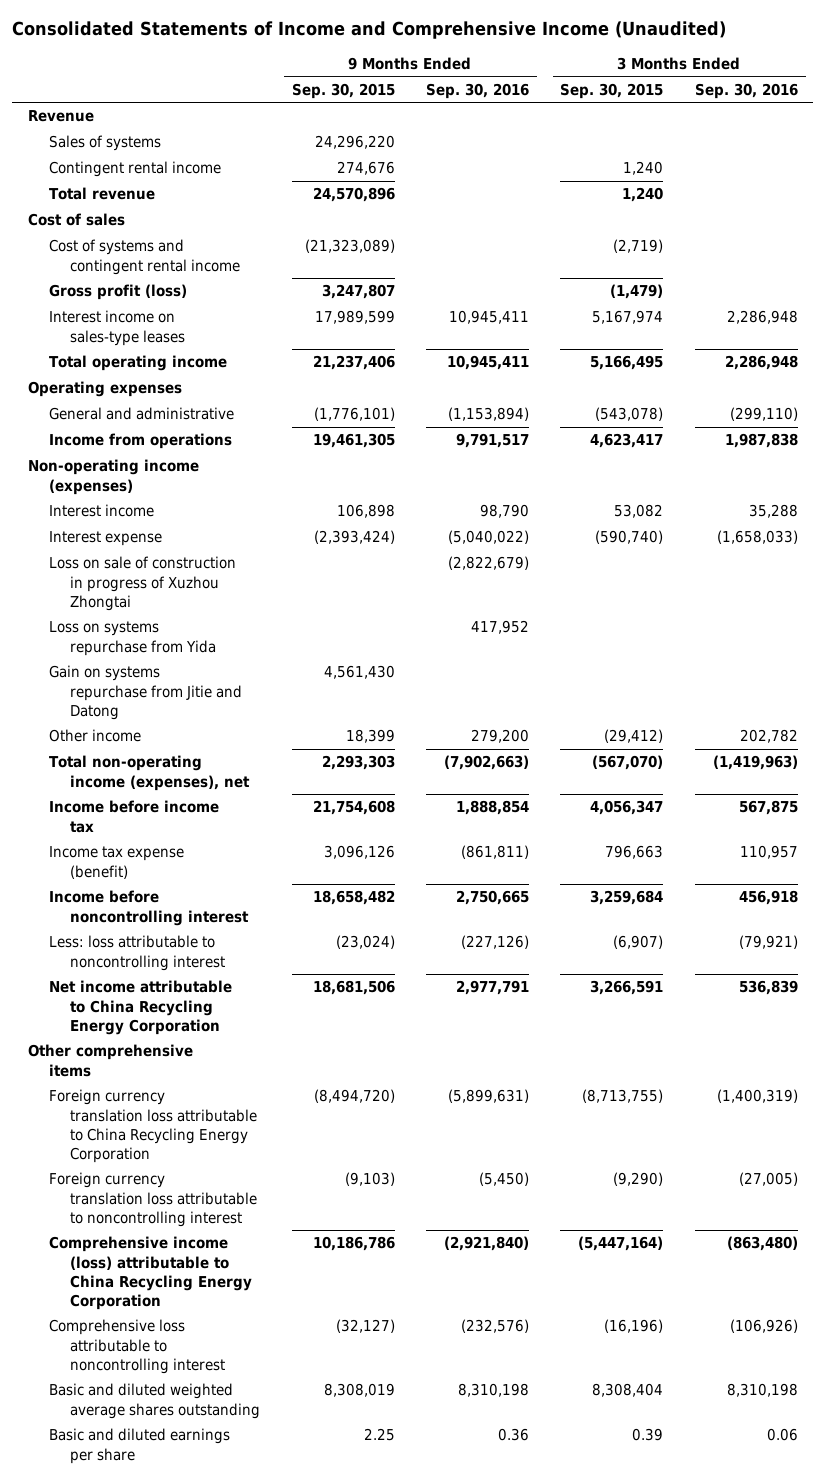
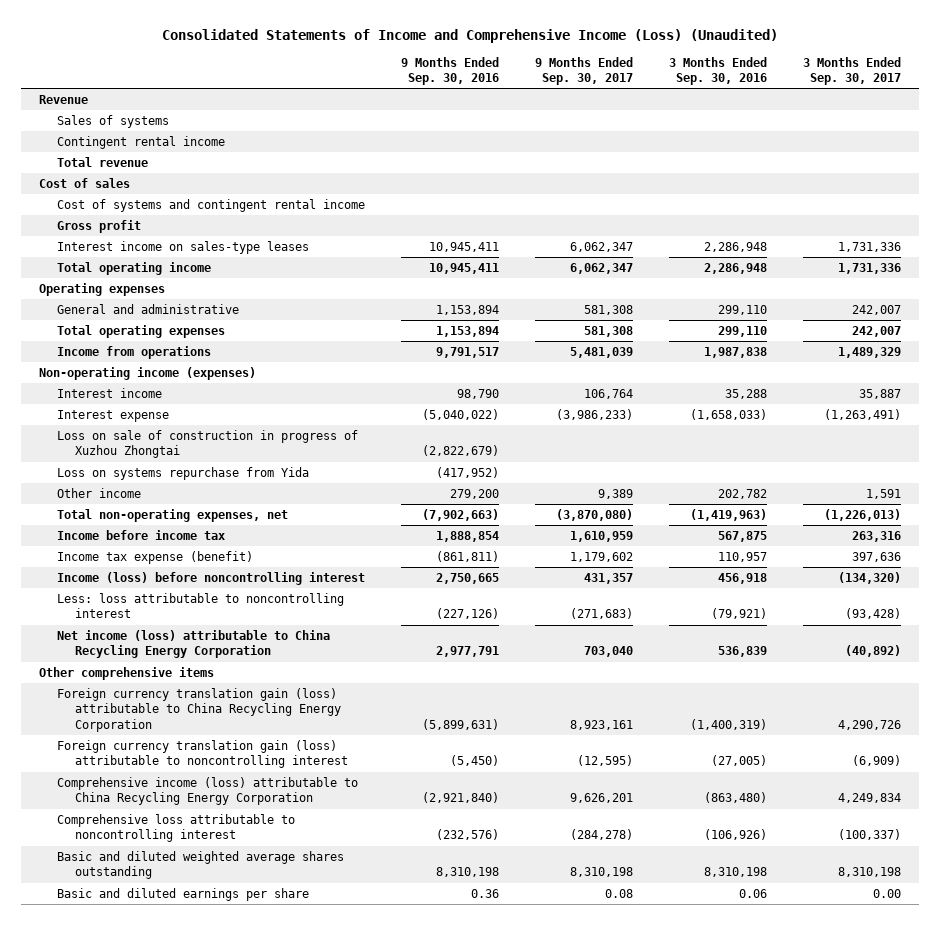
- Consolidated Statements of Income and Comprehensive Income (Unaudited)
+ Consolidated Statements of Income and Comprehensive Income (Loss) (Unaudited)
- | 9 Months Ended Sep. 30, 2015 | 9 Months Ended Sep. 30, 2016 | 3 Months Ended Sep. 30, 2015 | 3 Months Ended Sep. 30, 2016
+ | 9 Months Ended Sep. 30, 2016 | 9 Months Ended Sep. 30, 2017 | 3 Months Ended Sep. 30, 2016 | 3 Months Ended Sep. 30, 2017
- Gross profit (loss) | 3,247,807 | | (1,479) |
+ Gross profit
- General and administrative | (1,776,101) | (1,153,894) | (543,078) | (299,110)
+ General and administrative | 1,153,894 | 581,308 | 299,110 | 242,007
+ Total operating expenses | 1,153,894 | 581,308 | 299,110 | 242,007
- Loss on systems repurchase from Yida | | 417,952 | |
- Gain on systems repurchase from Jitie and Datong | 4,561,430 | | |
+ Loss on systems repurchase from Yida | (417,952) | | |
- Total non-operating income (expenses), net | 2,293,303 | (7,902,663) | (567,070) | (1,419,963)
+ Total non-operating expenses, net | (7,902,663) | (3,870,080) | (1,419,963) | (1,226,013)
- Income before noncontrolling interest | 18,658,482 | 2,750,665 | 3,259,684 | 456,918
+ Income (loss) before noncontrolling interest | 2,750,665 | 431,357 | 456,918 | (134,320)
- Net income attributable to China Recycling Energy Corporation | 18,681,506 | 2,977,791 | 3,266,591 | 536,839
+ Net income (loss) attributable to China Recycling Energy Corporation | 2,977,791 | 703,040 | 536,839 | (40,892)
- Foreign currency translation loss attributable to China Recycling Energy Corporation | (8,494,720) | (5,899,631) | (8,713,755) | (1,400,319)
- Foreign currency translation loss attributable to noncontrolling interest | (9,103) | (5,450) | (9,290) | (27,005)
+ Foreign currency translation gain (loss) attributable to China Recycling Energy Corporation | (5,899,631) | 8,923,161 | (1,400,319) | 4,290,726
+ Foreign currency translation gain (loss) attributable to noncontrolling interest | (5,450) | (12,595) | (27,005) | (6,909)

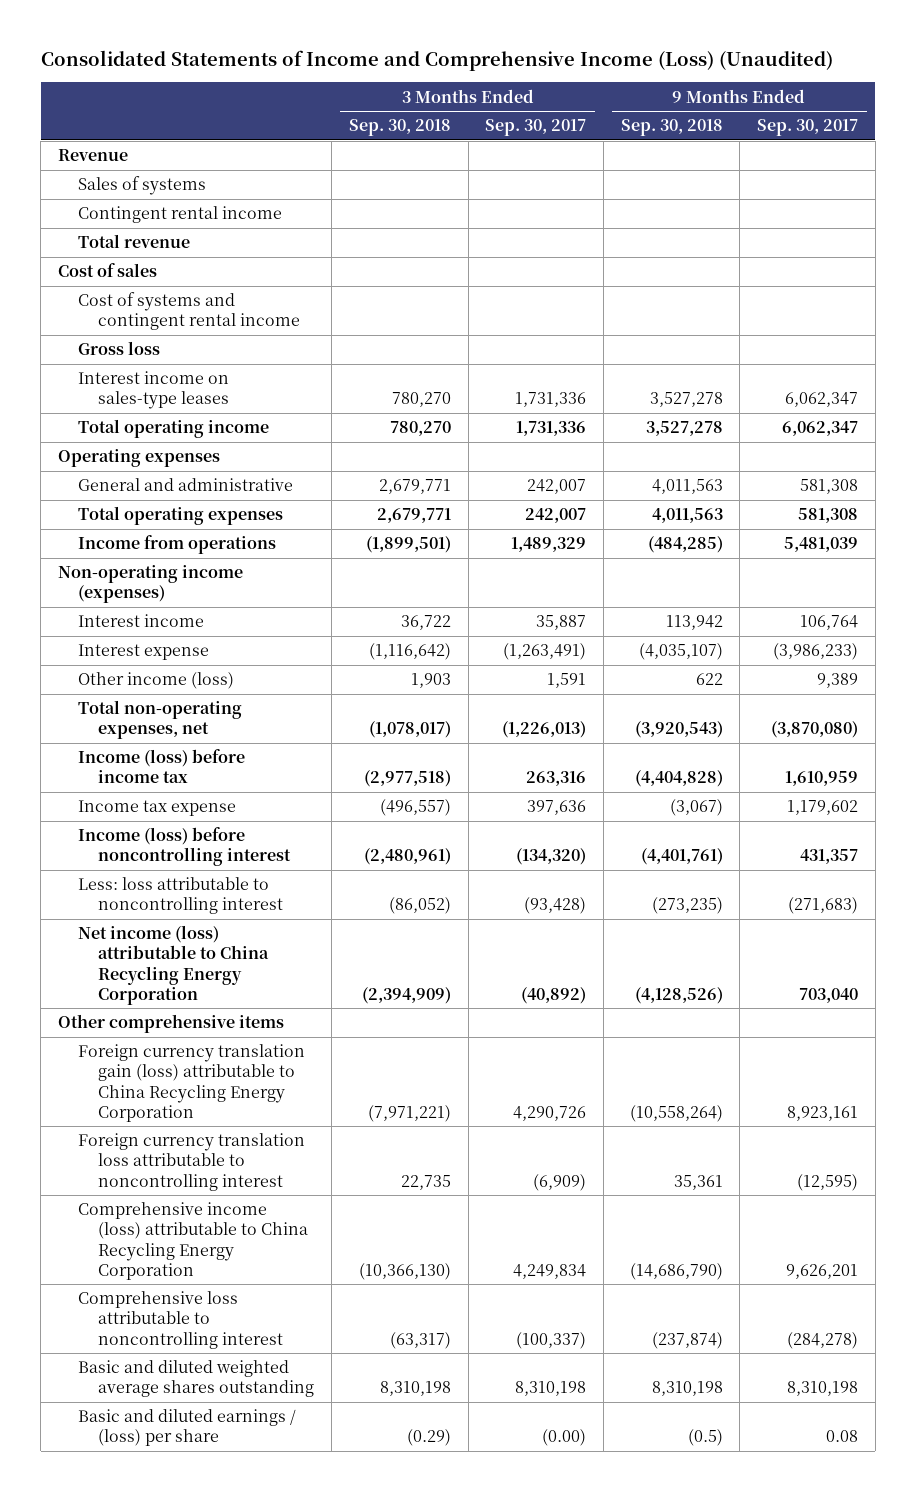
- | 9 Months Ended Sep. 30, 2016 | 9 Months Ended Sep. 30, 2017 | 3 Months Ended Sep. 30, 2016 | 3 Months Ended Sep. 30, 2017
+ | 3 Months Ended Sep. 30, 2018 | 3 Months Ended Sep. 30, 2017 | 9 Months Ended Sep. 30, 2018 | 9 Months Ended Sep. 30, 2017
- Gross profit
+ Gross loss
- Loss on sale of construction in progress of Xuzhou Zhongtai | (2,822,679) | | |
- Loss on systems repurchase from Yida | (417,952) | | |
- Other income | 279,200 | 9,389 | 202,782 | 1,591
+ Other income (loss) | 1,903 | 1,591 | 622 | 9,389
- Income before income tax | 1,888,854 | 1,610,959 | 567,875 | 263,316
- Income tax expense (benefit) | (861,811) | 1,179,602 | 110,957 | 397,636
+ Income (loss) before income tax | (2,977,518) | 263,316 | (4,404,828) | 1,610,959
+ Income tax expense | (496,557) | 397,636 | (3,067) | 1,179,602
- Foreign currency translation gain (loss) attributable to noncontrolling interest | (5,450) | (12,595) | (27,005) | (6,909)
+ Foreign currency translation loss attributable to noncontrolling interest | 22,735 | (6,909) | 35,361 | (12,595)
- Basic and diluted earnings per share | 0.36 | 0.08 | 0.06 | 0.00
+ Basic and diluted earnings / (loss) per share | (0.29) | (0.00) | (0.5) | 0.08

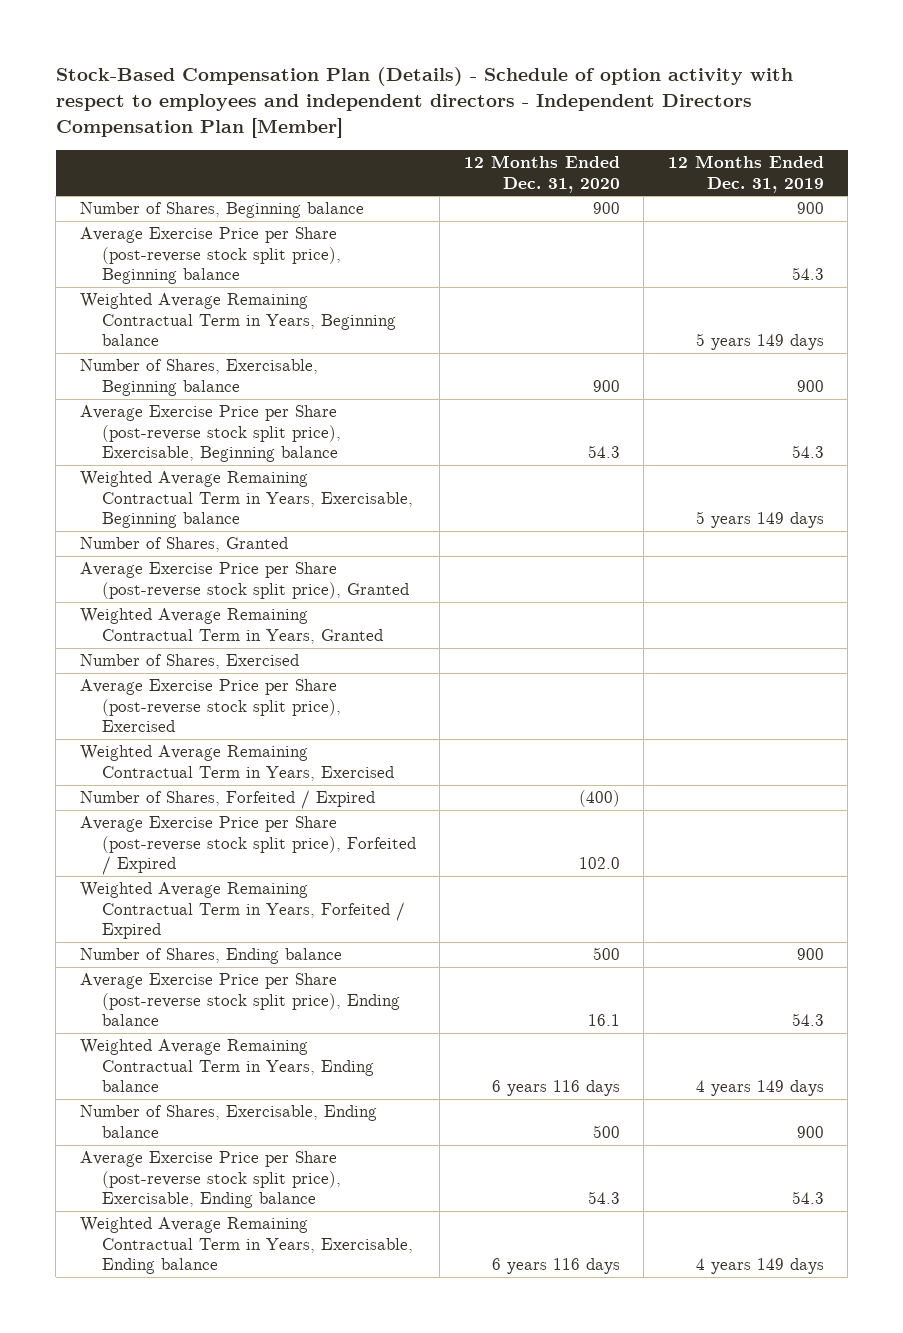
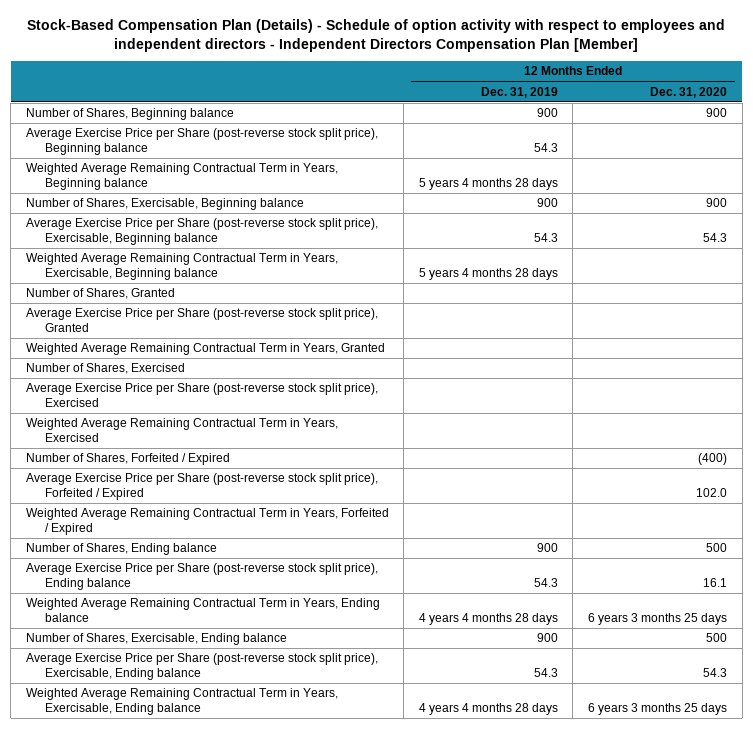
- | 12 Months Ended Dec. 31, 2020 | 12 Months Ended Dec. 31, 2019
+ | 12 Months Ended Dec. 31, 2019 | 12 Months Ended Dec. 31, 2020
- Weighted Average Remaining Contractual Term in Years, Beginning balance | | 5 years 149 days
+ Weighted Average Remaining Contractual Term in Years, Beginning balance | 5 years 4 months 28 days |
- Weighted Average Remaining Contractual Term in Years, Exercisable, Beginning balance | | 5 years 149 days
+ Weighted Average Remaining Contractual Term in Years, Exercisable, Beginning balance | 5 years 4 months 28 days |
- Weighted Average Remaining Contractual Term in Years, Ending balance | 6 years 116 days | 4 years 149 days
+ Weighted Average Remaining Contractual Term in Years, Ending balance | 4 years 4 months 28 days | 6 years 3 months 25 days
- Weighted Average Remaining Contractual Term in Years, Exercisable, Ending balance | 6 years 116 days | 4 years 149 days
+ Weighted Average Remaining Contractual Term in Years, Exercisable, Ending balance | 4 years 4 months 28 days | 6 years 3 months 25 days

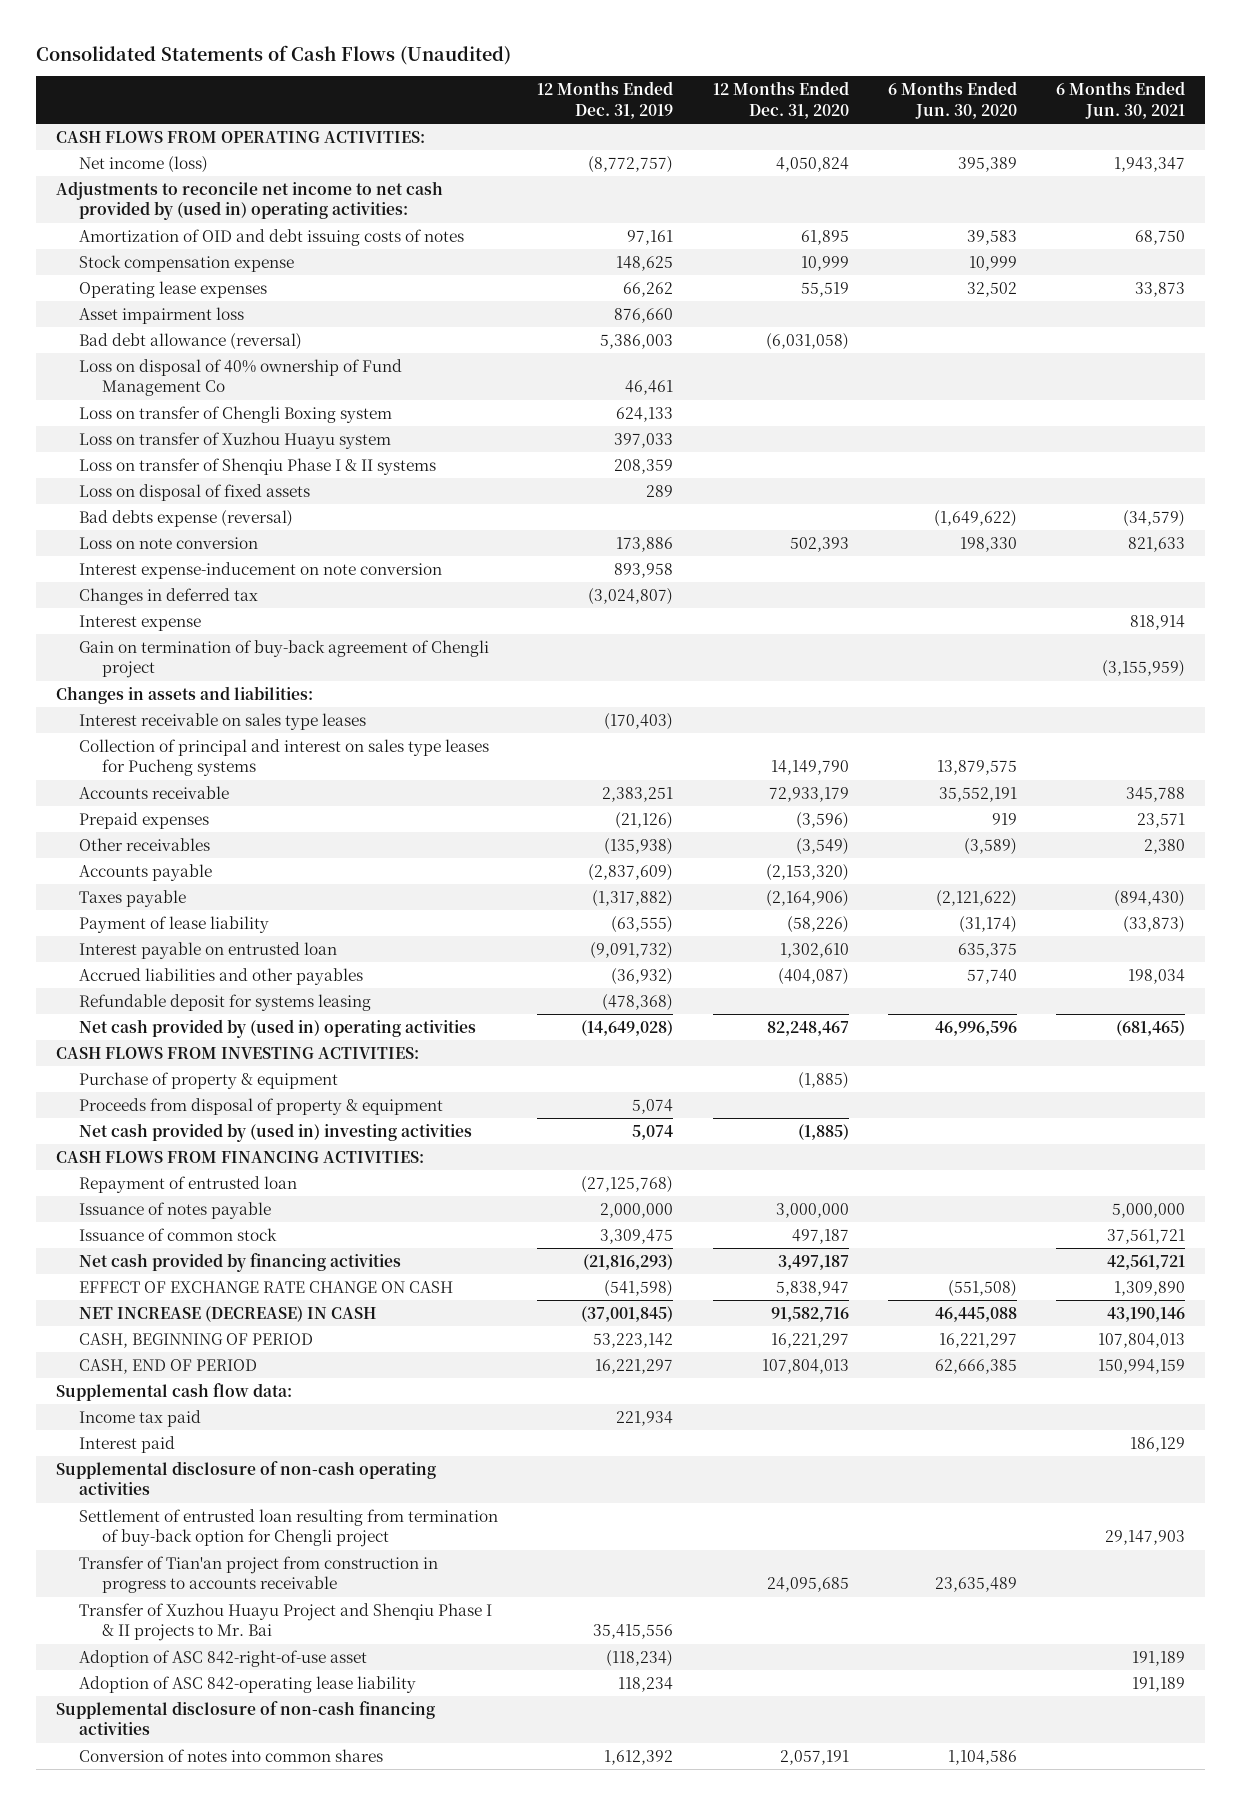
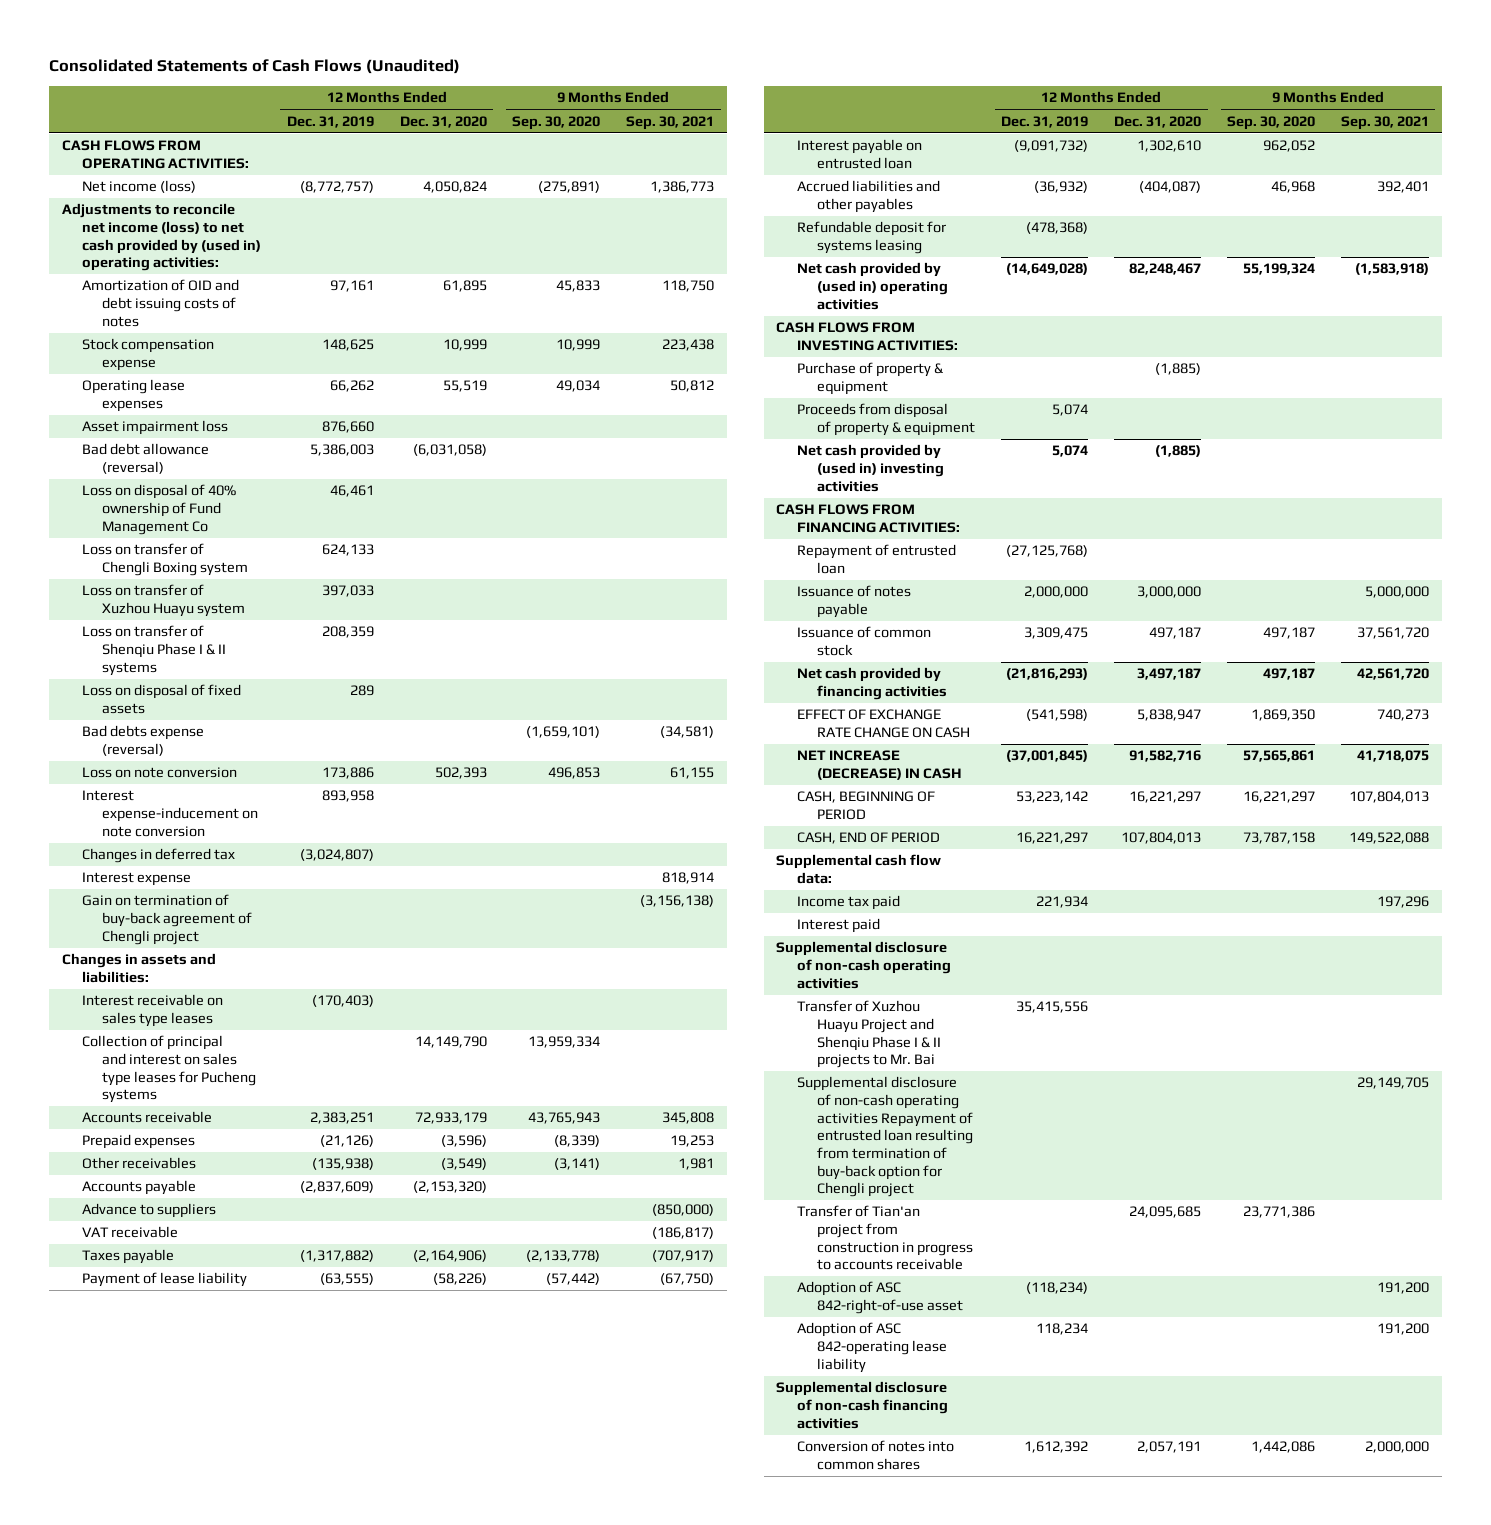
- | 12 Months Ended Dec. 31, 2019 | 12 Months Ended Dec. 31, 2020 | 6 Months Ended Jun. 30, 2020 | 6 Months Ended Jun. 30, 2021
+ | 12 Months Ended Dec. 31, 2019 | 12 Months Ended Dec. 31, 2020 | 9 Months Ended Sep. 30, 2020 | 9 Months Ended Sep. 30, 2021
- Adjustments to reconcile net income to net cash provided by (used in) operating activities:
+ Adjustments to reconcile net income (loss) to net cash provided by (used in) operating activities:
+ Advance to suppliers | | | | (850,000)
+ VAT receivable | | | | (186,817)
- Settlement of entrusted loan resulting from termination of buy-back option for Chengli project | | | | 29,147,903
+ Supplemental disclosure of non-cash operating activities Repayment of entrusted loan resulting from termination of buy-back option for Chengli project | | | | 29,149,705
moved down: Transfer of Tian'an project from construction in progress to accounts receivable | | 24,095,685 | 23,771,386 |

